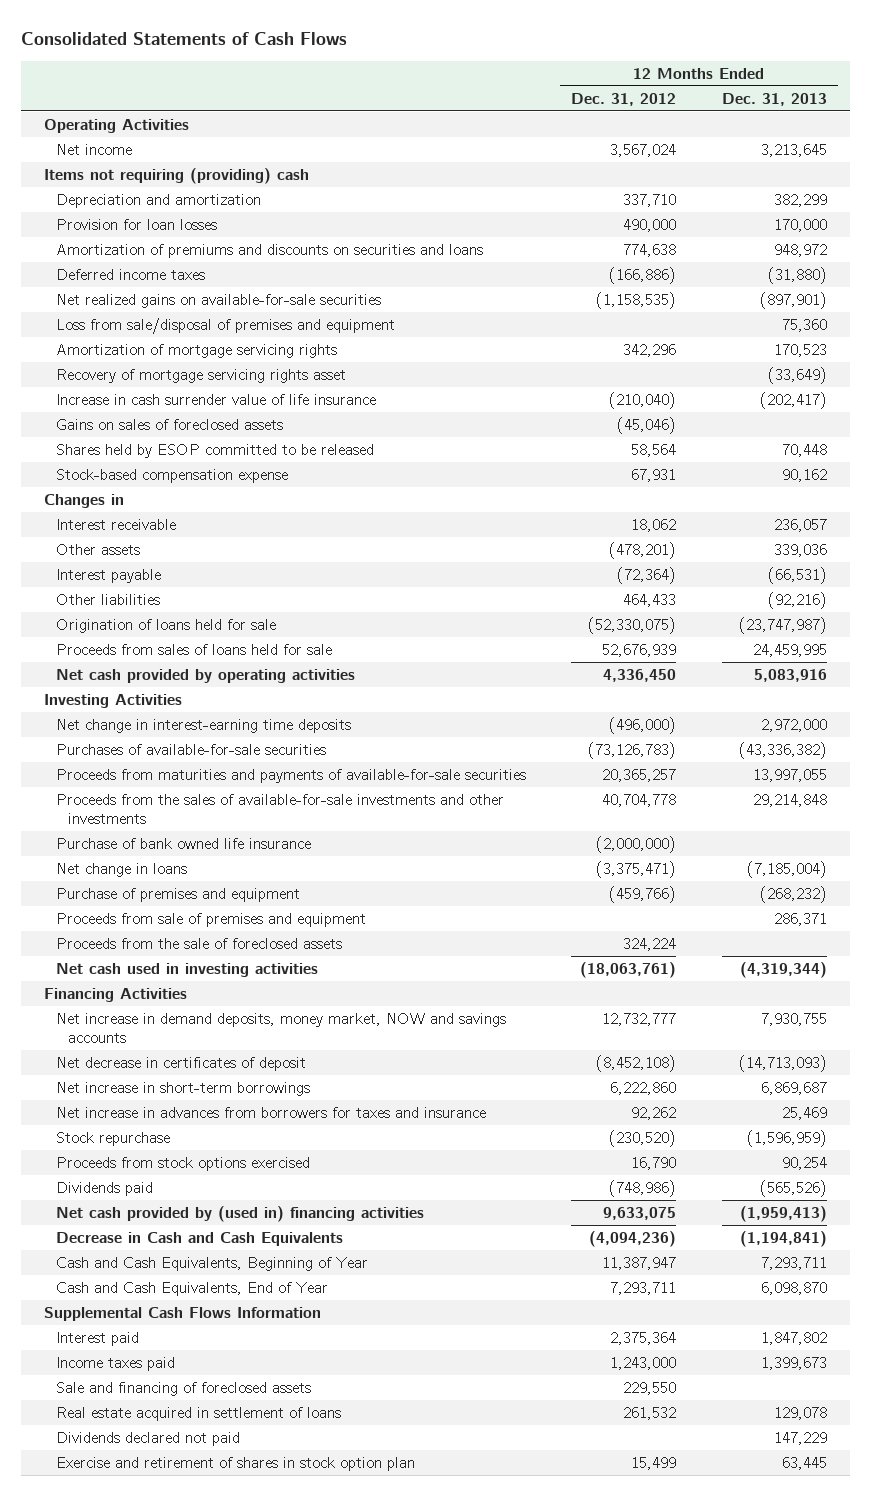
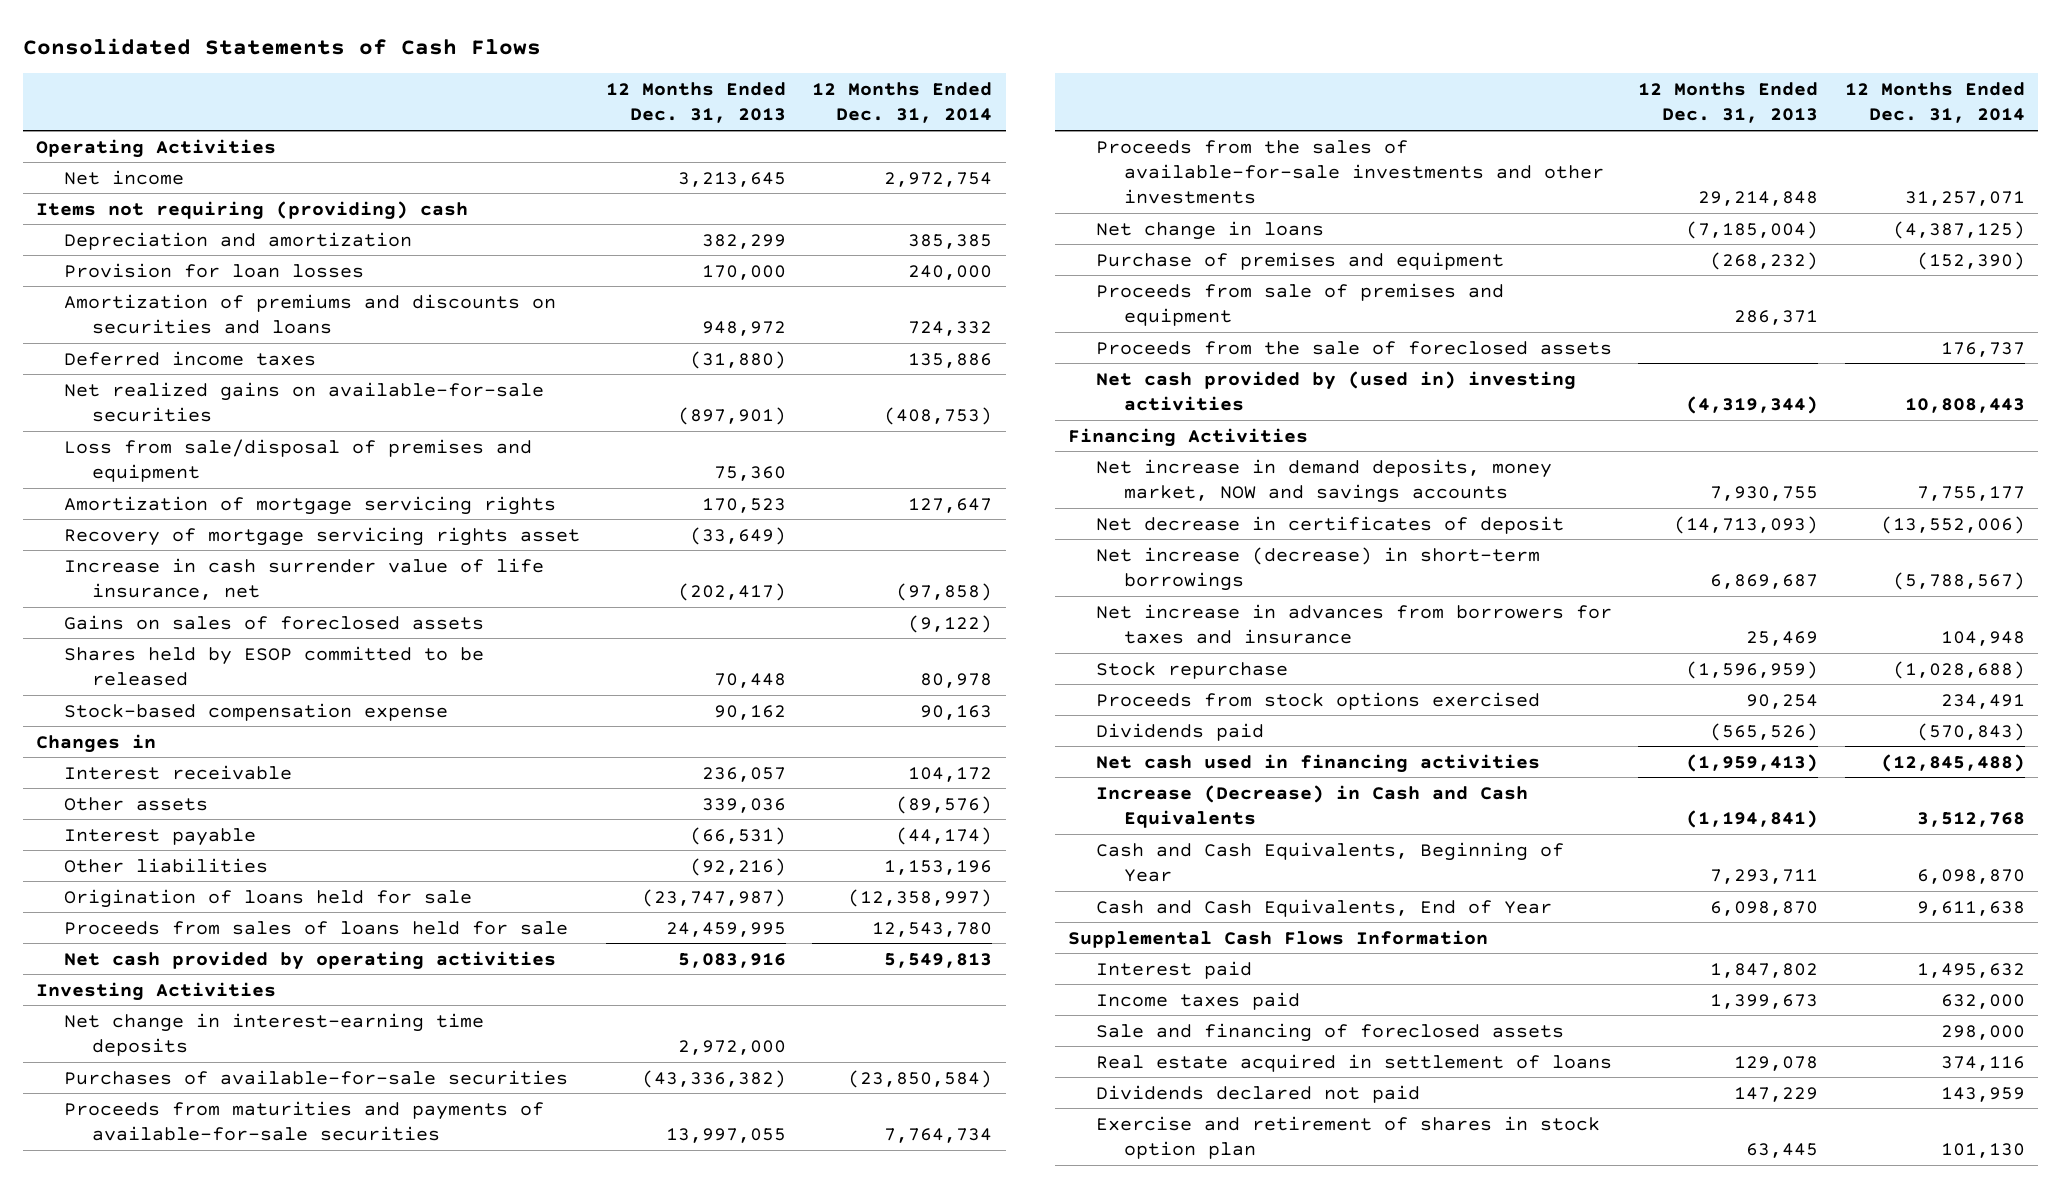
- | 12 Months Ended Dec. 31, 2012 | 12 Months Ended Dec. 31, 2013
+ | 12 Months Ended Dec. 31, 2013 | 12 Months Ended Dec. 31, 2014
- Increase in cash surrender value of life insurance | (210,040) | (202,417)
+ Increase in cash surrender value of life insurance, net | (202,417) | (97,858)
- Purchase of bank owned life insurance | (2,000,000) |
- Net cash used in investing activities | (18,063,761) | (4,319,344)
+ Net cash provided by (used in) investing activities | (4,319,344) | 10,808,443
- Net increase in short-term borrowings | 6,222,860 | 6,869,687
+ Net increase (decrease) in short-term borrowings | 6,869,687 | (5,788,567)
- Net cash provided by (used in) financing activities | 9,633,075 | (1,959,413)
- Decrease in Cash and Cash Equivalents | (4,094,236) | (1,194,841)
+ Net cash used in financing activities | (1,959,413) | (12,845,488)
+ Increase (Decrease) in Cash and Cash Equivalents | (1,194,841) | 3,512,768

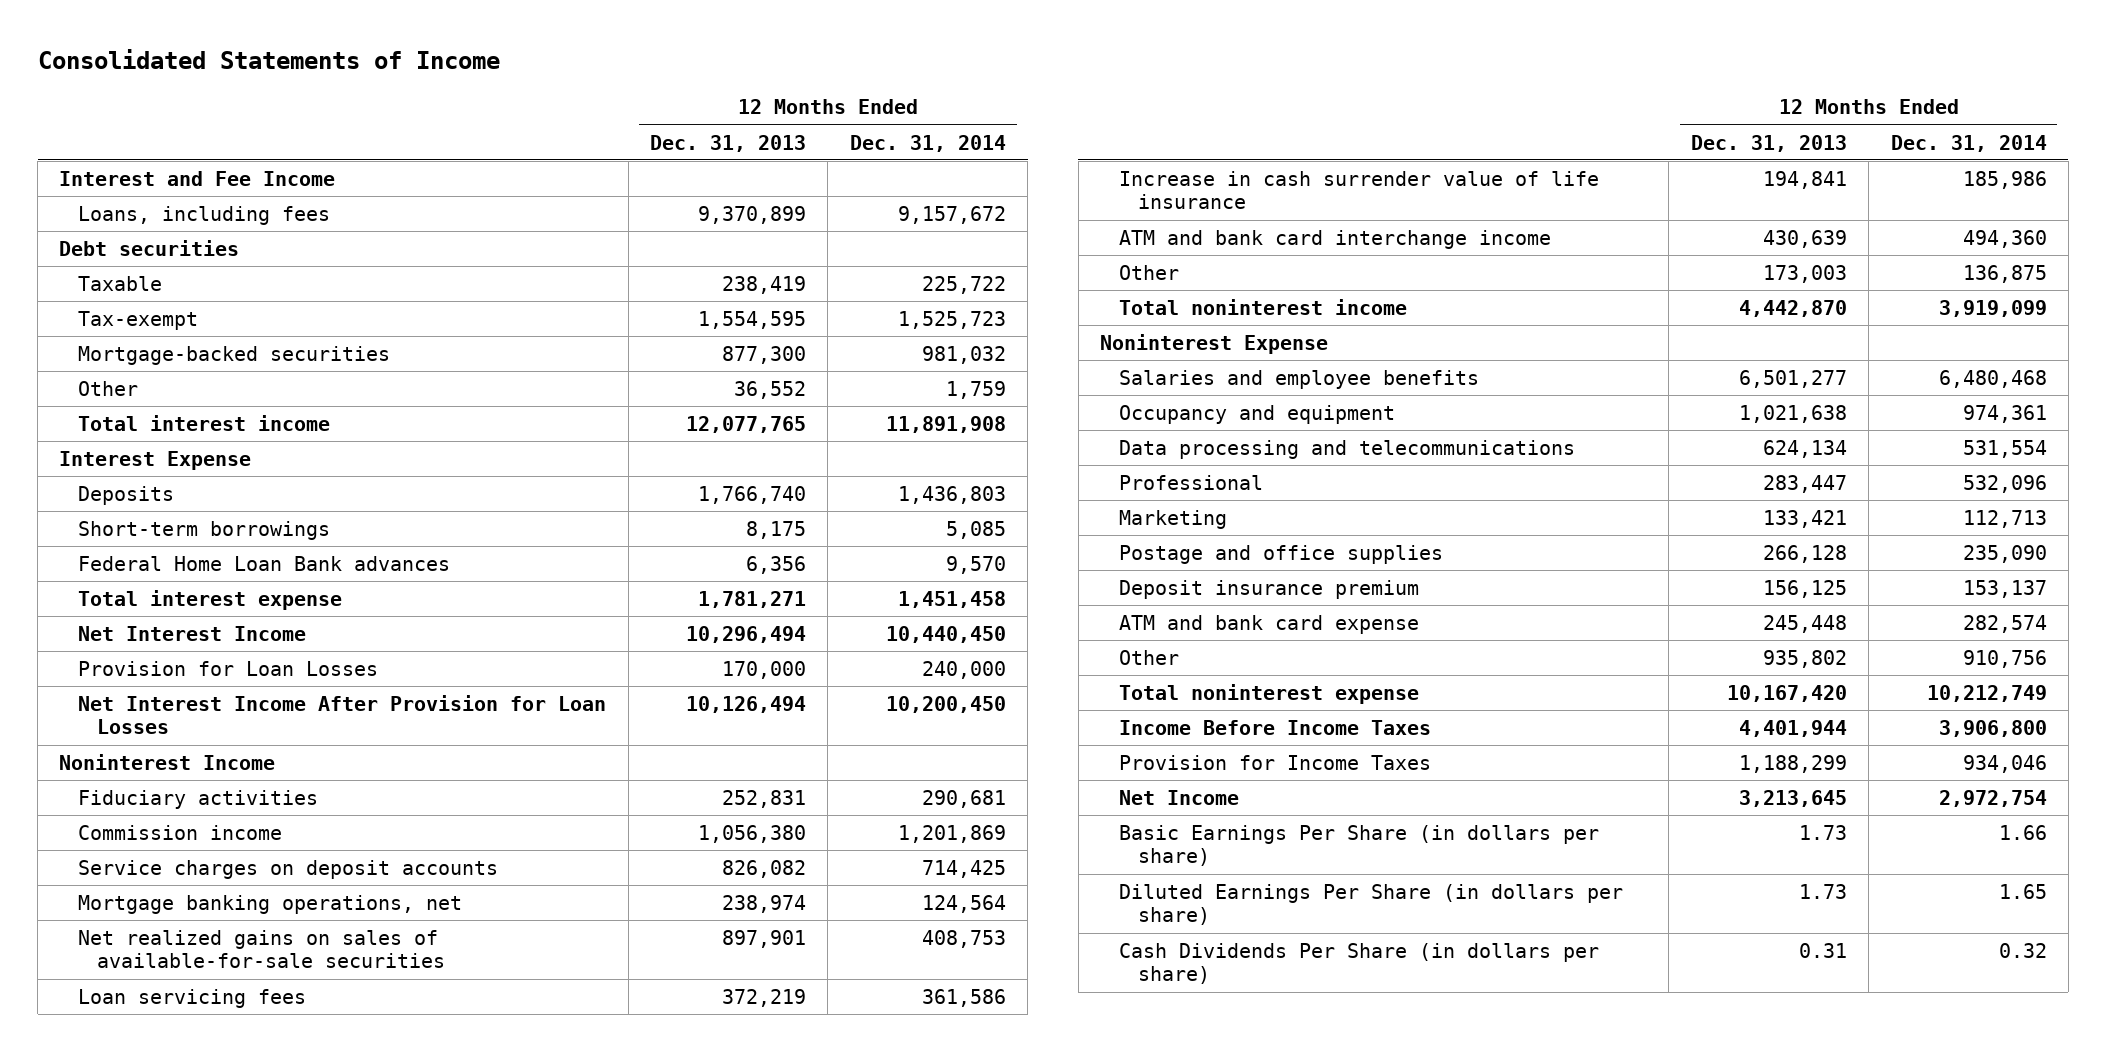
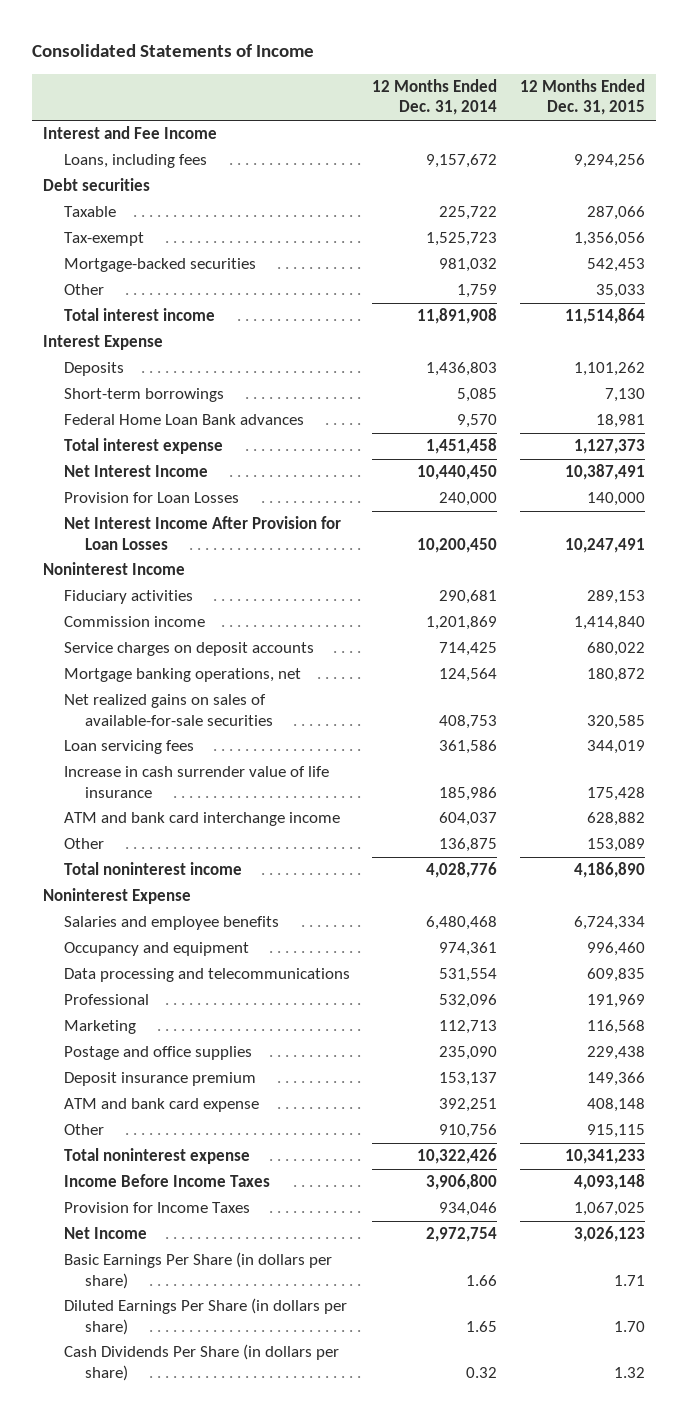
- | 12 Months Ended Dec. 31, 2013 | 12 Months Ended Dec. 31, 2014
+ | 12 Months Ended Dec. 31, 2014 | 12 Months Ended Dec. 31, 2015
- ATM and bank card interchange income | 430,639 | 494,360
+ ATM and bank card interchange income | 604,037 | 628,882
- Total noninterest income | 4,442,870 | 3,919,099
+ Total noninterest income | 4,028,776 | 4,186,890
- ATM and bank card expense | 245,448 | 282,574
+ ATM and bank card expense | 392,251 | 408,148
- Total noninterest expense | 10,167,420 | 10,212,749
+ Total noninterest expense | 10,322,426 | 10,341,233

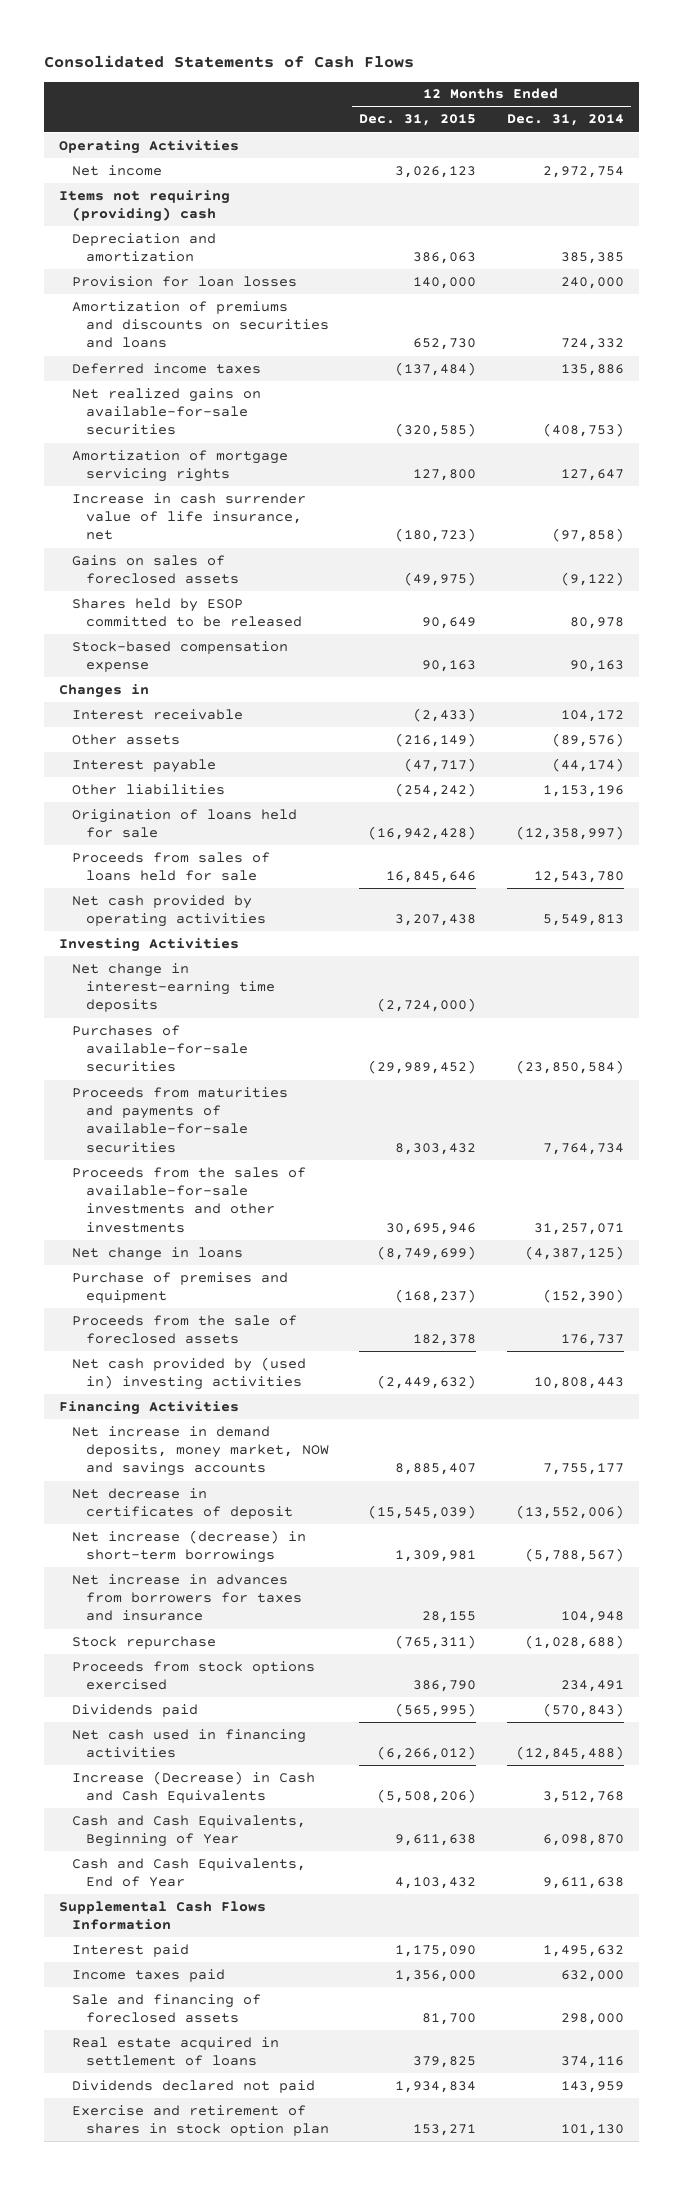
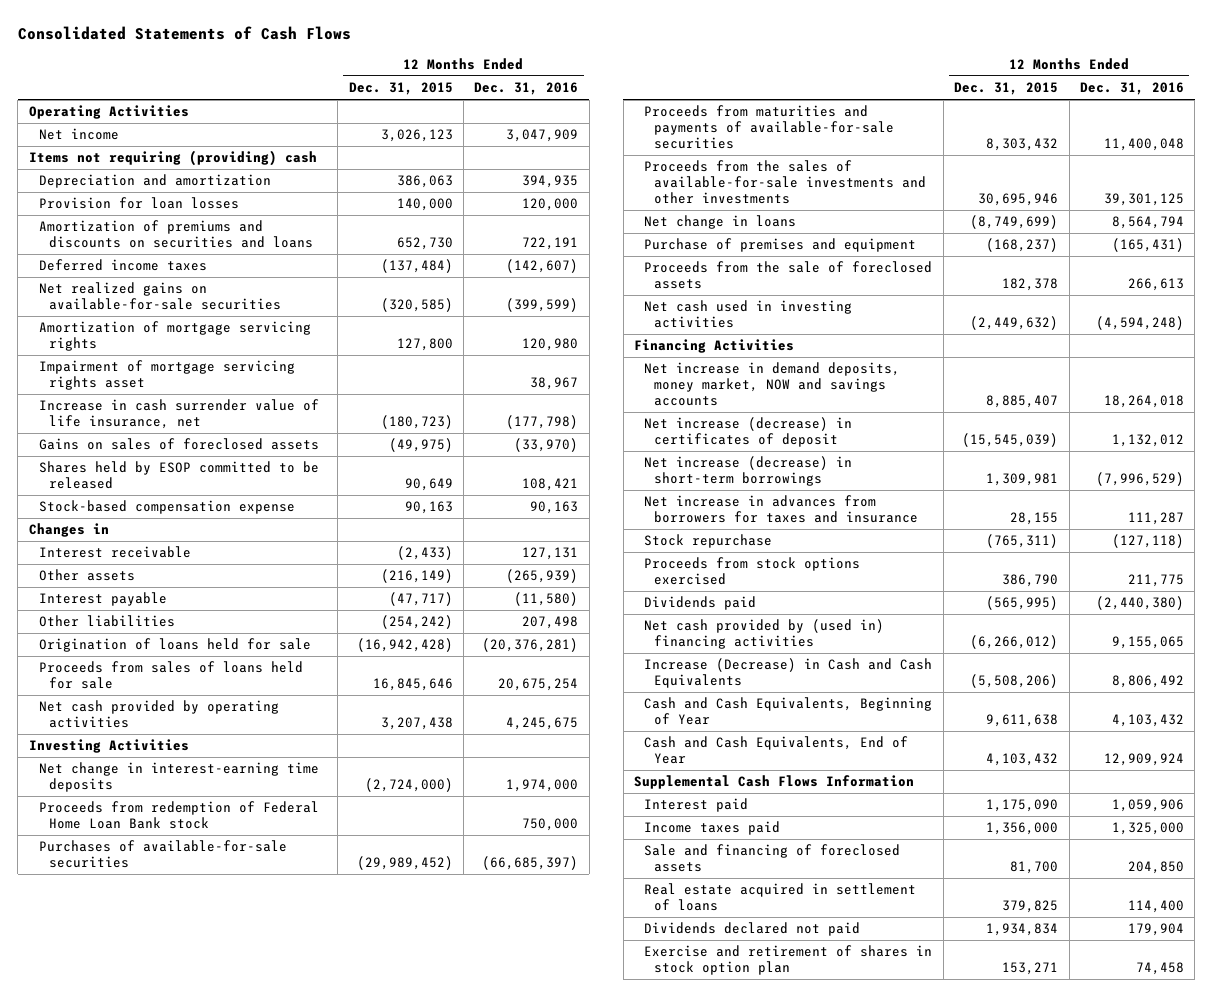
- | 12 Months Ended Dec. 31, 2015 | 12 Months Ended Dec. 31, 2014
+ | 12 Months Ended Dec. 31, 2015 | 12 Months Ended Dec. 31, 2016
+ Impairment of mortgage servicing rights asset | | 38,967
+ Proceeds from redemption of Federal Home Loan Bank stock | | 750,000
- Net cash provided by (used in) investing activities | (2,449,632) | 10,808,443
+ Net cash used in investing activities | (2,449,632) | (4,594,248)
- Net decrease in certificates of deposit | (15,545,039) | (13,552,006)
+ Net increase (decrease) in certificates of deposit | (15,545,039) | 1,132,012
- Net cash used in financing activities | (6,266,012) | (12,845,488)
+ Net cash provided by (used in) financing activities | (6,266,012) | 9,155,065

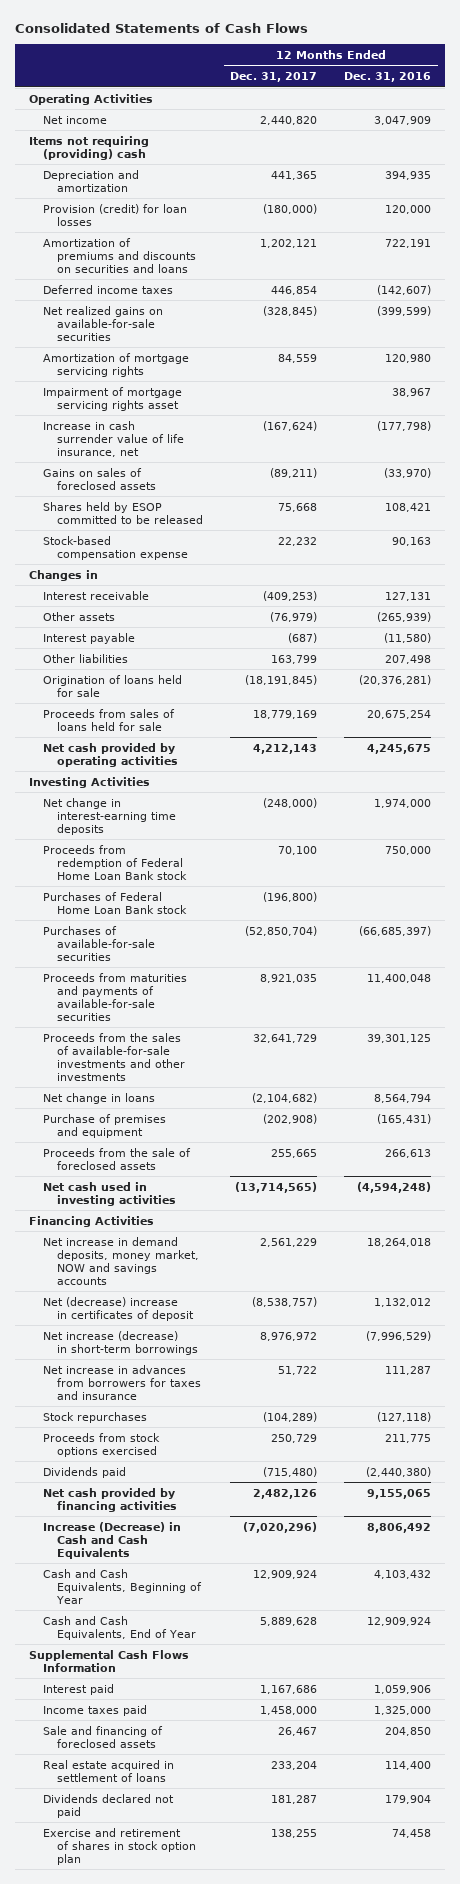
- | 12 Months Ended Dec. 31, 2015 | 12 Months Ended Dec. 31, 2016
+ | 12 Months Ended Dec. 31, 2017 | 12 Months Ended Dec. 31, 2016
- Provision for loan losses | 140,000 | 120,000
+ Provision (credit) for loan losses | (180,000) | 120,000
+ Purchases of Federal Home Loan Bank stock | (196,800) |
- Net increase (decrease) in certificates of deposit | (15,545,039) | 1,132,012
+ Net (decrease) increase in certificates of deposit | (8,538,757) | 1,132,012
- Stock repurchase | (765,311) | (127,118)
+ Stock repurchases | (104,289) | (127,118)
- Net cash provided by (used in) financing activities | (6,266,012) | 9,155,065
+ Net cash provided by financing activities | 2,482,126 | 9,155,065

